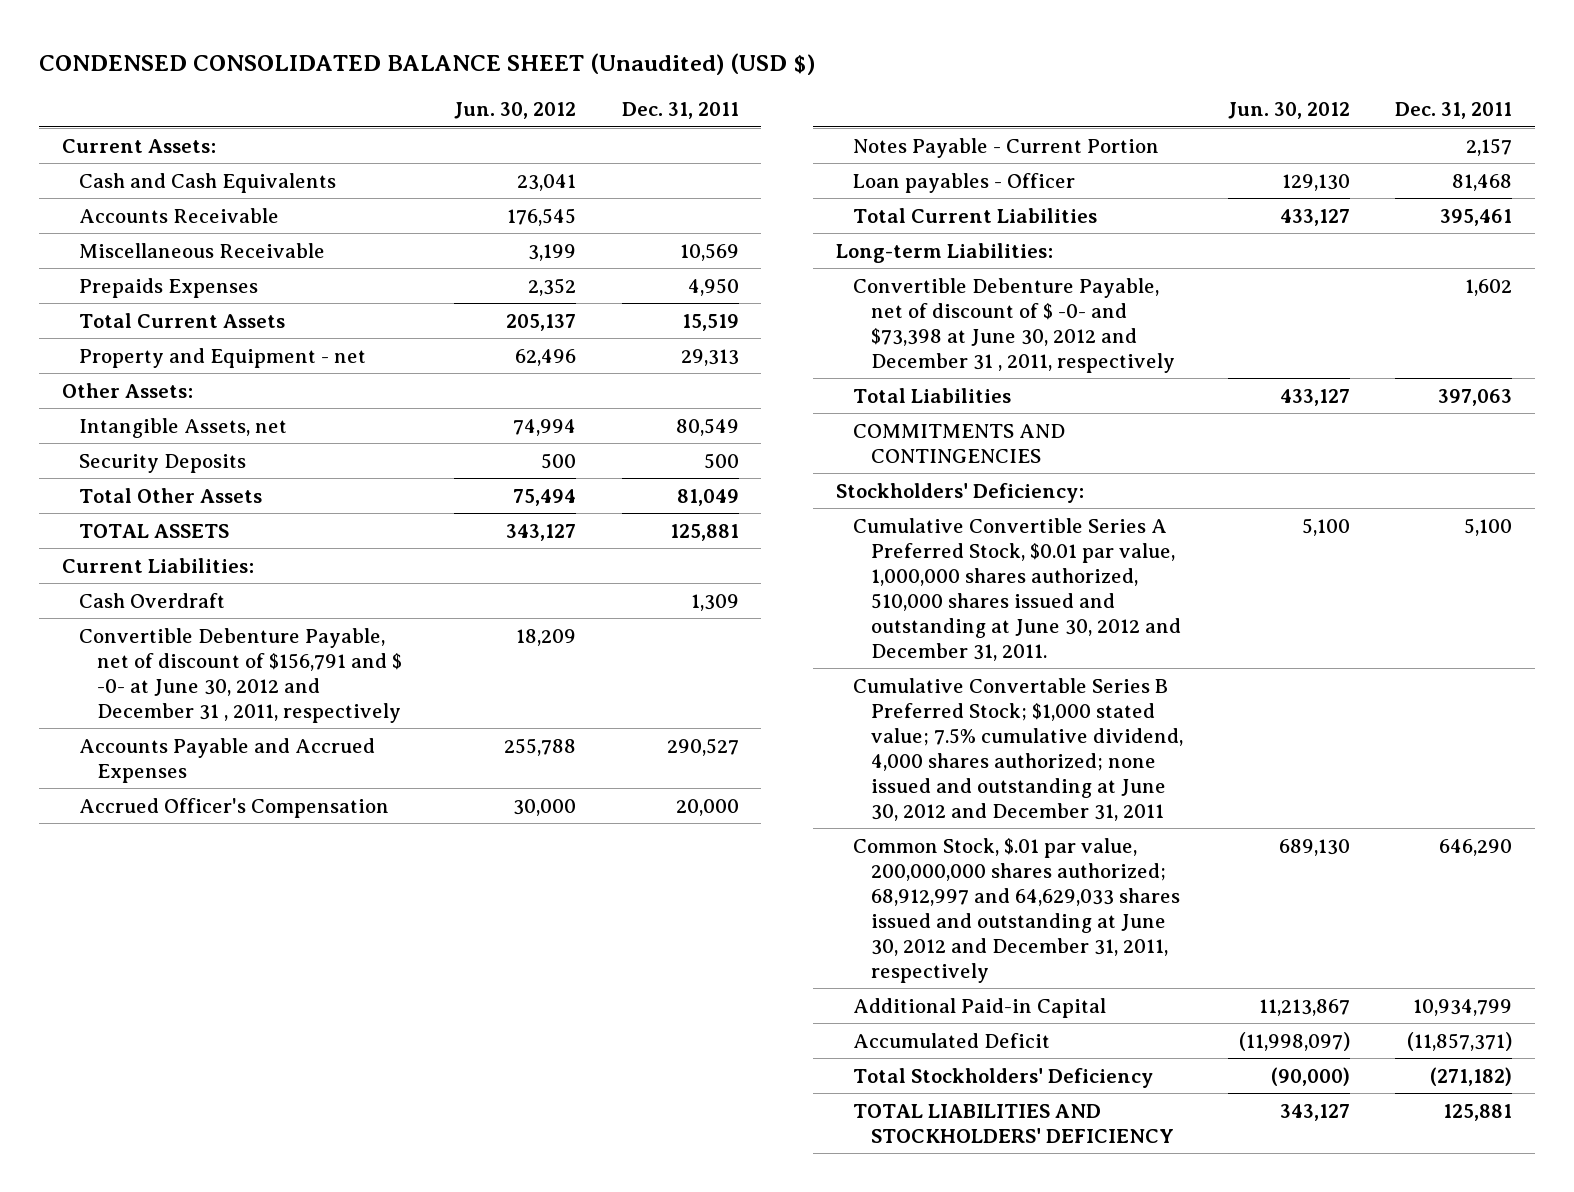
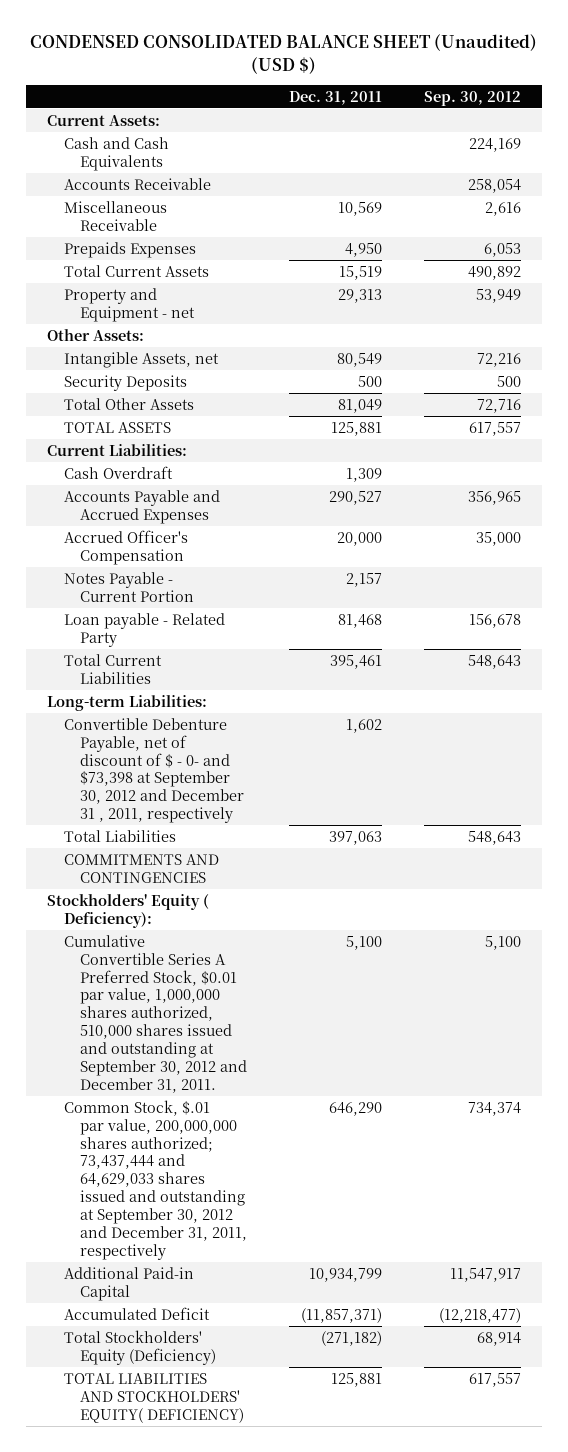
- | Jun. 30, 2012 | Dec. 31, 2011
+ | Dec. 31, 2011 | Sep. 30, 2012
- Convertible Debenture Payable, net of discount of $156,791 and $ -0- at June 30, 2012 and December 31 , 2011, respectively | 18,209 |
- Loan payables - Officer | 129,130 | 81,468
+ Loan payable - Related Party | 81,468 | 156,678
- Convertible Debenture Payable, net of discount of $ -0- and $73,398 at June 30, 2012 and December 31 , 2011, respectively | | 1,602
+ Convertible Debenture Payable, net of discount of $ - 0- and $73,398 at September 30, 2012 and December 31 , 2011, respectively | 1,602 |
- Stockholders' Deficiency:
- Cumulative Convertible Series A Preferred Stock, $0.01 par value, 1,000,000 shares authorized, 510,000 shares issued and outstanding at June 30, 2012 and December 31, 2011. | 5,100 | 5,100
- Cumulative Convertable Series B Preferred Stock; $1,000 stated value; 7.5% cumulative dividend, 4,000 shares authorized; none issued and outstanding at June 30, 2012 and December 31, 2011
- Common Stock, $.01 par value, 200,000,000 shares authorized; 68,912,997 and 64,629,033 shares issued and outstanding at June 30, 2012 and December 31, 2011, respectively | 689,130 | 646,290
+ Stockholders' Equity ( Deficiency):
+ Cumulative Convertible Series A Preferred Stock, $0.01 par value, 1,000,000 shares authorized, 510,000 shares issued and outstanding at September 30, 2012 and December 31, 2011. | 5,100 | 5,100
+ Common Stock, $.01 par value, 200,000,000 shares authorized; 73,437,444 and 64,629,033 shares issued and outstanding at September 30, 2012 and December 31, 2011, respectively | 646,290 | 734,374
- Total Stockholders' Deficiency | (90,000) | (271,182)
- TOTAL LIABILITIES AND STOCKHOLDERS' DEFICIENCY | 343,127 | 125,881
+ Total Stockholders' Equity (Deficiency) | (271,182) | 68,914
+ TOTAL LIABILITIES AND STOCKHOLDERS' EQUITY( DEFICIENCY) | 125,881 | 617,557

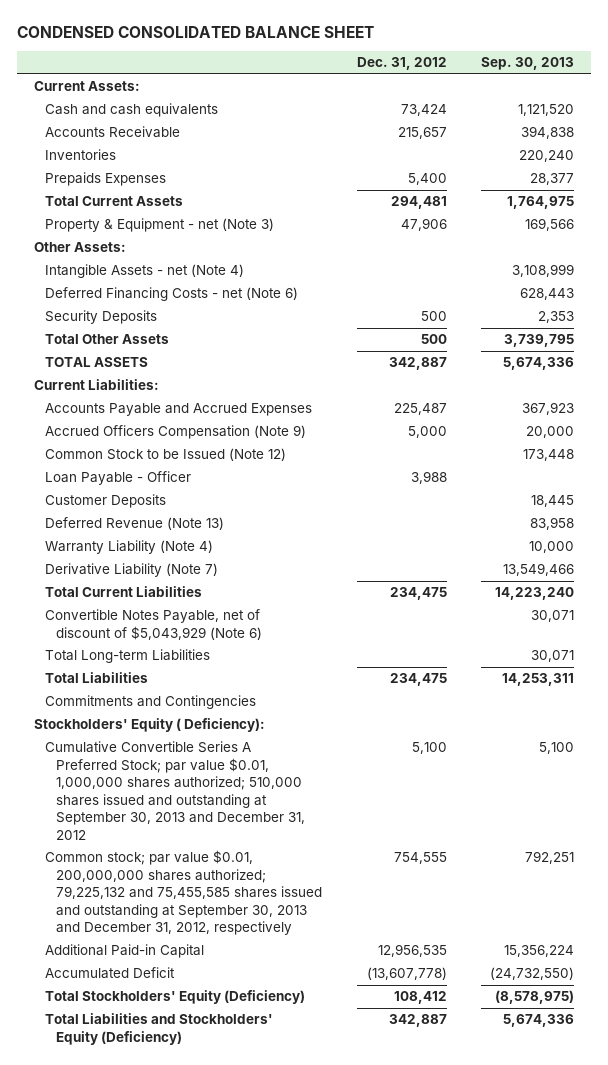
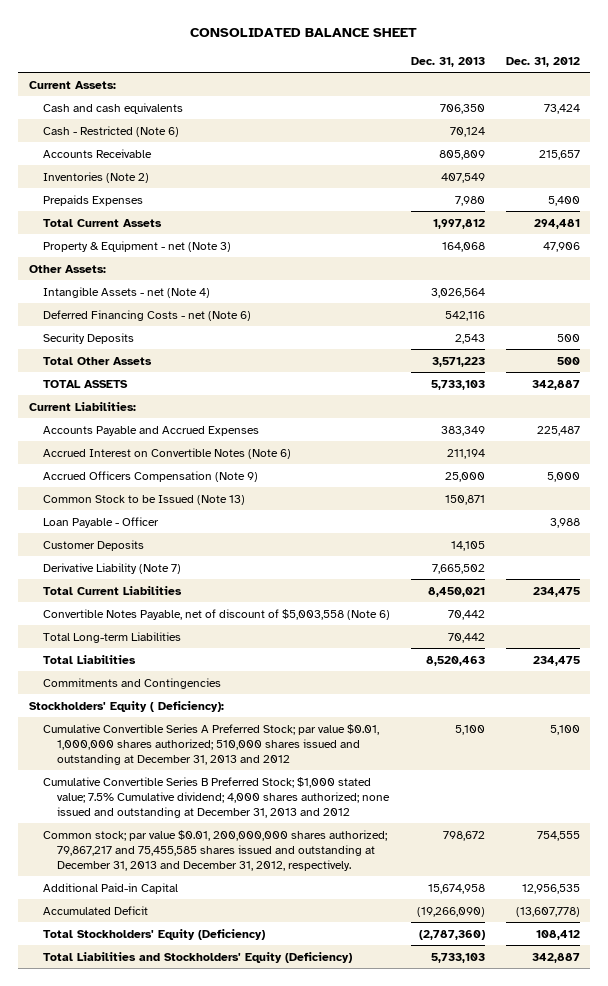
- CONDENSED CONSOLIDATED BALANCE SHEET
+ CONSOLIDATED BALANCE SHEET
- | Dec. 31, 2012 | Sep. 30, 2013
+ | Dec. 31, 2013 | Dec. 31, 2012
+ Cash - Restricted (Note 6) | 70,124 |
- Inventories | | 220,240
+ Inventories (Note 2) | 407,549 |
+ Accrued Interest on Convertible Notes (Note 6) | 211,194 |
- Common Stock to be Issued (Note 12) | | 173,448
+ Common Stock to be Issued (Note 13) | 150,871 |
- Deferred Revenue (Note 13) | | 83,958
- Warranty Liability (Note 4) | | 10,000
- Convertible Notes Payable, net of discount of $5,043,929 (Note 6) | | 30,071
+ Convertible Notes Payable, net of discount of $5,003,558 (Note 6) | 70,442 |
- Cumulative Convertible Series A Preferred Stock; par value $0.01, 1,000,000 shares authorized; 510,000 shares issued and outstanding at September 30, 2013 and December 31, 2012 | 5,100 | 5,100
- Common stock; par value $0.01, 200,000,000 shares authorized; 79,225,132 and 75,455,585 shares issued and outstanding at September 30, 2013 and December 31, 2012, respectively | 754,555 | 792,251
+ Cumulative Convertible Series A Preferred Stock; par value $0.01, 1,000,000 shares authorized; 510,000 shares issued and outstanding at December 31, 2013 and 2012 | 5,100 | 5,100
+ Cumulative Convertible Series B Preferred Stock; $1,000 stated value; 7.5% Cumulative dividend; 4,000 shares authorized; none issued and outstanding at December 31, 2013 and 2012
+ Common stock; par value $0.01, 200,000,000 shares authorized; 79,867,217 and 75,455,585 shares issued and outstanding at December 31, 2013 and December 31, 2012, respectively. | 798,672 | 754,555

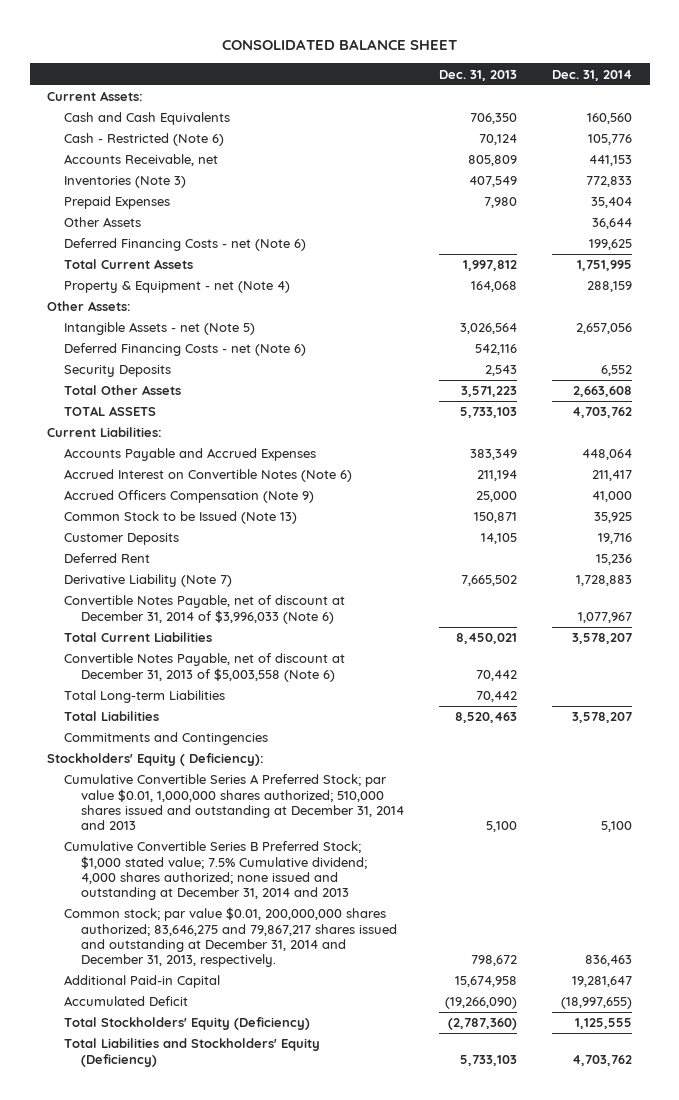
- | Dec. 31, 2013 | Dec. 31, 2012
+ | Dec. 31, 2013 | Dec. 31, 2014
- Cash and cash equivalents | 706,350 | 73,424
+ Cash and Cash Equivalents | 706,350 | 160,560
- Accounts Receivable | 805,809 | 215,657
- Inventories (Note 2) | 407,549 |
- Prepaids Expenses | 7,980 | 5,400
+ Accounts Receivable, net | 805,809 | 441,153
+ Inventories (Note 3) | 407,549 | 772,833
+ Prepaid Expenses | 7,980 | 35,404
+ Other Assets | | 36,644
+ Deferred Financing Costs - net (Note 6) | | 199,625
- Property & Equipment - net (Note 3) | 164,068 | 47,906
+ Property & Equipment - net (Note 4) | 164,068 | 288,159
- Intangible Assets - net (Note 4) | 3,026,564 |
+ Intangible Assets - net (Note 5) | 3,026,564 | 2,657,056
- Loan Payable - Officer | | 3,988
+ Deferred Rent | | 15,236
+ Convertible Notes Payable, net of discount at December 31, 2014 of $3,996,033 (Note 6) | | 1,077,967
- Convertible Notes Payable, net of discount of $5,003,558 (Note 6) | 70,442 |
+ Convertible Notes Payable, net of discount at December 31, 2013 of $5,003,558 (Note 6) | 70,442 |
- Cumulative Convertible Series A Preferred Stock; par value $0.01, 1,000,000 shares authorized; 510,000 shares issued and outstanding at December 31, 2013 and 2012 | 5,100 | 5,100
- Cumulative Convertible Series B Preferred Stock; $1,000 stated value; 7.5% Cumulative dividend; 4,000 shares authorized; none issued and outstanding at December 31, 2013 and 2012
- Common stock; par value $0.01, 200,000,000 shares authorized; 79,867,217 and 75,455,585 shares issued and outstanding at December 31, 2013 and December 31, 2012, respectively. | 798,672 | 754,555
+ Cumulative Convertible Series A Preferred Stock; par value $0.01, 1,000,000 shares authorized; 510,000 shares issued and outstanding at December 31, 2014 and 2013 | 5,100 | 5,100
+ Cumulative Convertible Series B Preferred Stock; $1,000 stated value; 7.5% Cumulative dividend; 4,000 shares authorized; none issued and outstanding at December 31, 2014 and 2013
+ Common stock; par value $0.01, 200,000,000 shares authorized; 83,646,275 and 79,867,217 shares issued and outstanding at December 31, 2014 and December 31, 2013, respectively. | 798,672 | 836,463

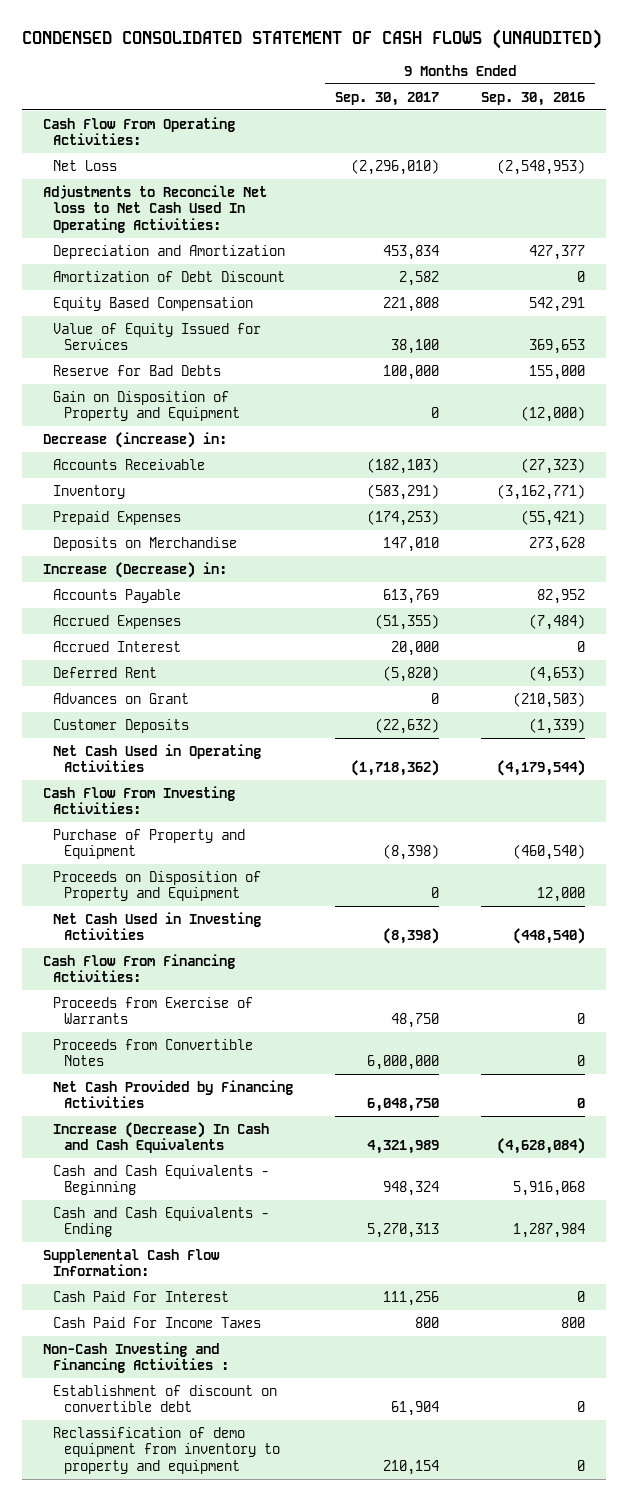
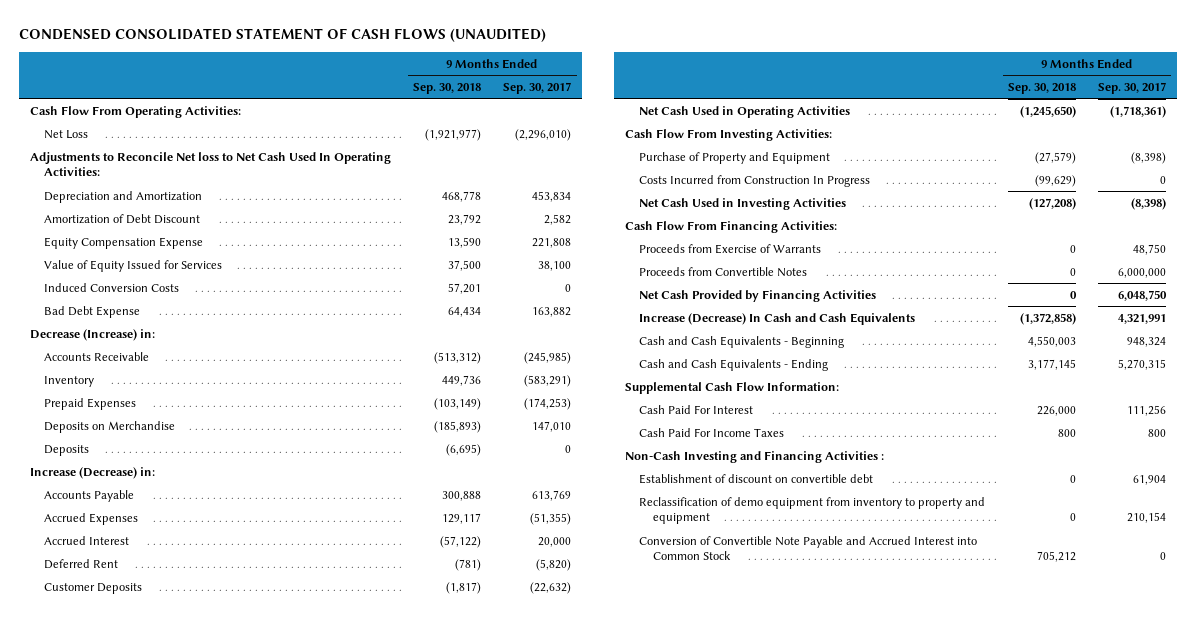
- | 9 Months Ended Sep. 30, 2017 | 9 Months Ended Sep. 30, 2016
+ | 9 Months Ended Sep. 30, 2018 | 9 Months Ended Sep. 30, 2017
- Equity Based Compensation | 221,808 | 542,291
+ Equity Compensation Expense | 13,590 | 221,808
- Reserve for Bad Debts | 100,000 | 155,000
- Gain on Disposition of Property and Equipment | 0 | (12,000)
- Decrease (increase) in:
- Accounts Receivable | (182,103) | (27,323)
+ Induced Conversion Costs | 57,201 | 0
+ Bad Debt Expense | 64,434 | 163,882
+ Decrease (Increase) in:
+ Accounts Receivable | (513,312) | (245,985)
+ Deposits | (6,695) | 0
- Advances on Grant | 0 | (210,503)
- Net Cash Used in Operating Activities | (1,718,362) | (4,179,544)
+ Net Cash Used in Operating Activities | (1,245,650) | (1,718,361)
- Proceeds on Disposition of Property and Equipment | 0 | 12,000
+ Costs Incurred from Construction In Progress | (99,629) | 0
- Increase (Decrease) In Cash and Cash Equivalents | 4,321,989 | (4,628,084)
+ Increase (Decrease) In Cash and Cash Equivalents | (1,372,858) | 4,321,991
- Cash and Cash Equivalents - Ending | 5,270,313 | 1,287,984
+ Cash and Cash Equivalents - Ending | 3,177,145 | 5,270,315
+ Conversion of Convertible Note Payable and Accrued Interest into Common Stock | 705,212 | 0

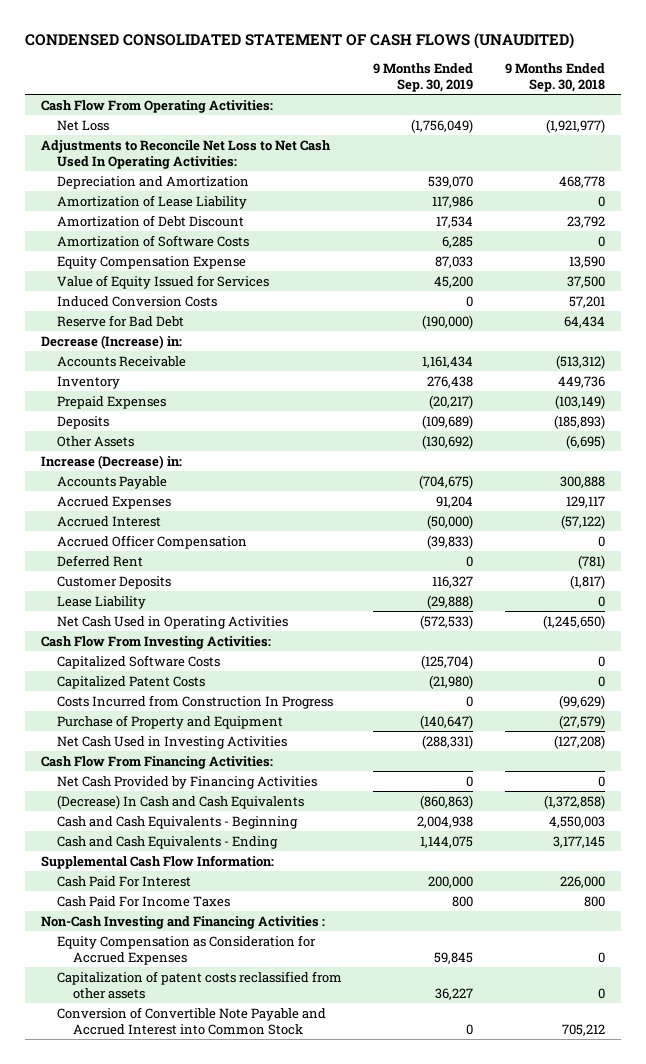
- | 9 Months Ended Sep. 30, 2018 | 9 Months Ended Sep. 30, 2017
+ | 9 Months Ended Sep. 30, 2019 | 9 Months Ended Sep. 30, 2018
- Adjustments to Reconcile Net loss to Net Cash Used In Operating Activities:
+ Adjustments to Reconcile Net Loss to Net Cash Used In Operating Activities:
+ Amortization of Lease Liability | 117,986 | 0
+ Amortization of Software Costs | 6,285 | 0
- Bad Debt Expense | 64,434 | 163,882
+ Reserve for Bad Debt | (190,000) | 64,434
- Deposits on Merchandise | (185,893) | 147,010
- Deposits | (6,695) | 0
+ Deposits | (109,689) | (185,893)
+ Other Assets | (130,692) | (6,695)
+ Accrued Officer Compensation | (39,833) | 0
+ Lease Liability | (29,888) | 0
+ Capitalized Software Costs | (125,704) | 0
+ Capitalized Patent Costs | (21,980) | 0
moved down: Purchase of Property and Equipment | (140,647) | (27,579)
- Proceeds from Exercise of Warrants | 0 | 48,750
- Proceeds from Convertible Notes | 0 | 6,000,000
- Increase (Decrease) In Cash and Cash Equivalents | (1,372,858) | 4,321,991
+ (Decrease) In Cash and Cash Equivalents | (860,863) | (1,372,858)
- Establishment of discount on convertible debt | 0 | 61,904
- Reclassification of demo equipment from inventory to property and equipment | 0 | 210,154
+ Equity Compensation as Consideration for Accrued Expenses | 59,845 | 0
+ Capitalization of patent costs reclassified from other assets | 36,227 | 0

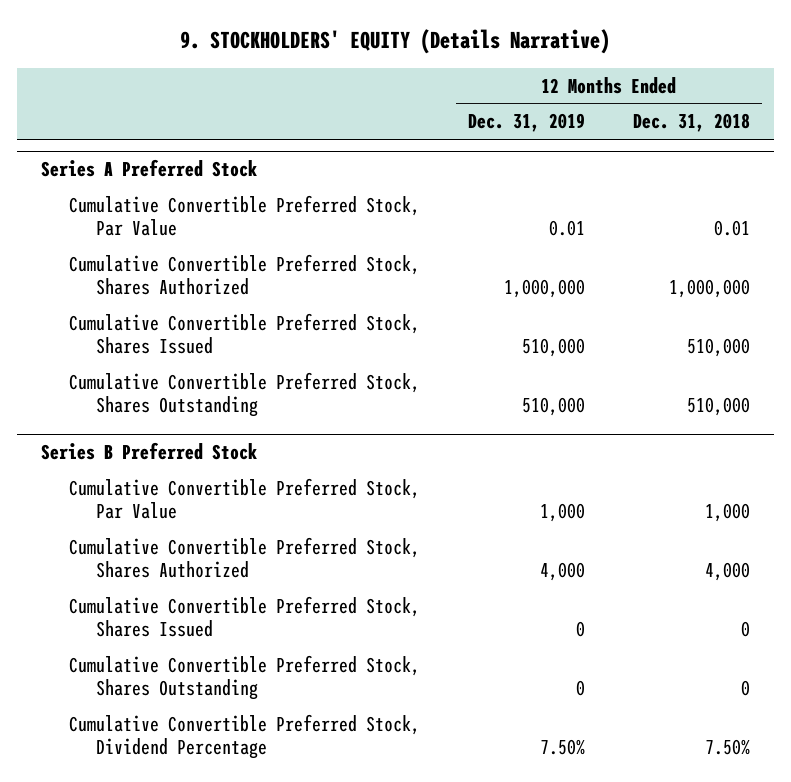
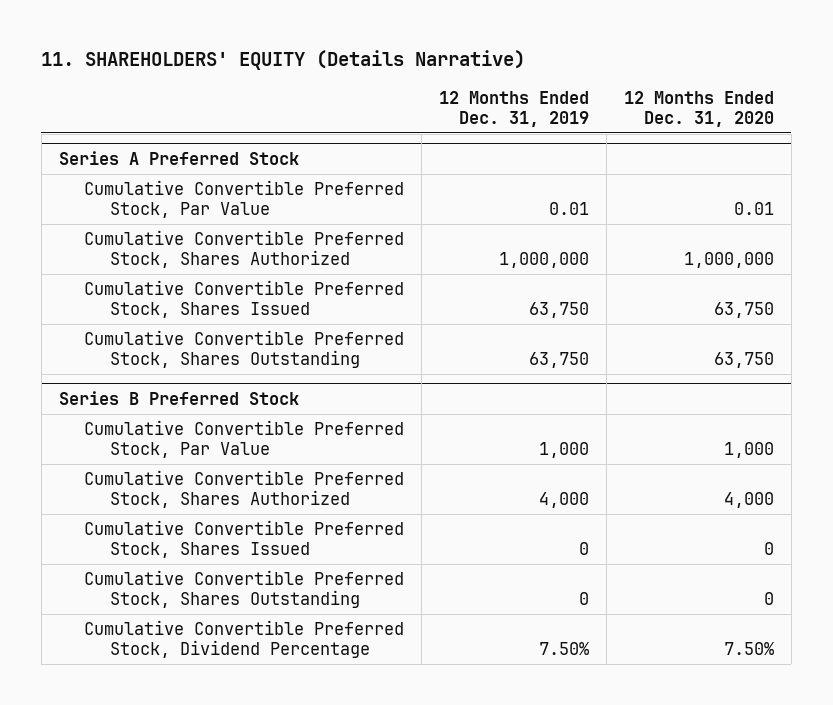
- 9. STOCKHOLDERS' EQUITY (Details Narrative)
+ 11. SHAREHOLDERS' EQUITY (Details Narrative)
- | 12 Months Ended Dec. 31, 2019 | 12 Months Ended Dec. 31, 2018
+ | 12 Months Ended Dec. 31, 2019 | 12 Months Ended Dec. 31, 2020
@ Series A Preferred Stock
- Cumulative Convertible Preferred Stock, Shares Issued | 510,000 | 510,000
- Cumulative Convertible Preferred Stock, Shares Outstanding | 510,000 | 510,000
+ Cumulative Convertible Preferred Stock, Shares Issued | 63,750 | 63,750
+ Cumulative Convertible Preferred Stock, Shares Outstanding | 63,750 | 63,750

